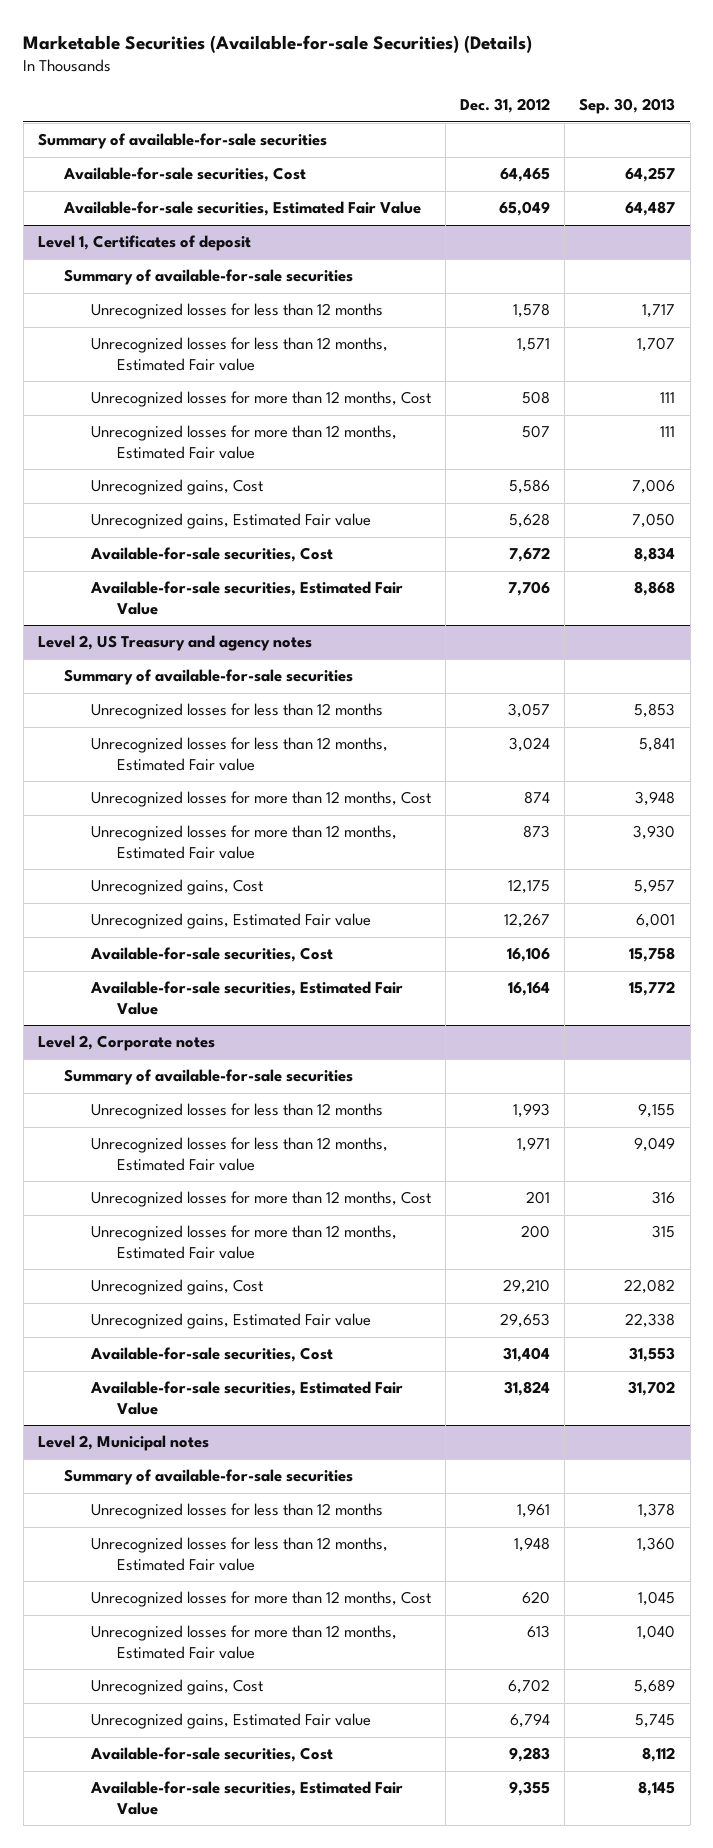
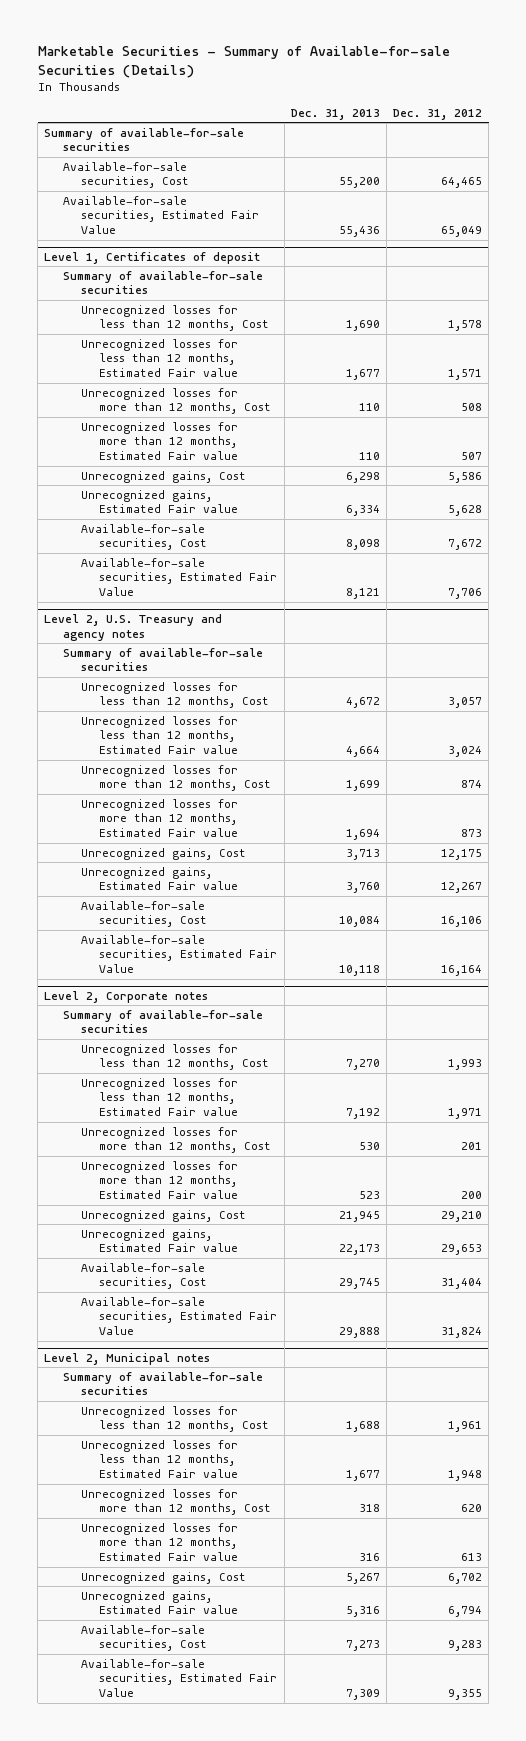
- Marketable Securities (Available-for-sale Securities) (Details)
+ Marketable Securities - Summary of Available-for-sale Securities (Details)
- | Dec. 31, 2012 | Sep. 30, 2013
+ | Dec. 31, 2013 | Dec. 31, 2012
@ Level 1, Certificates of deposit
- Unrecognized losses for less than 12 months | 1,578 | 1,717
+ Unrecognized losses for less than 12 months, Cost | 1,690 | 1,578
- Level 2, US Treasury and agency notes
+ Level 2, U.S. Treasury and agency notes
- Unrecognized losses for less than 12 months | 3,057 | 5,853
+ Unrecognized losses for less than 12 months, Cost | 4,672 | 3,057
@ Level 2, Corporate notes
- Unrecognized losses for less than 12 months | 1,993 | 9,155
+ Unrecognized losses for less than 12 months, Cost | 7,270 | 1,993
@ Level 2, Municipal notes
- Unrecognized losses for less than 12 months | 1,961 | 1,378
+ Unrecognized losses for less than 12 months, Cost | 1,688 | 1,961

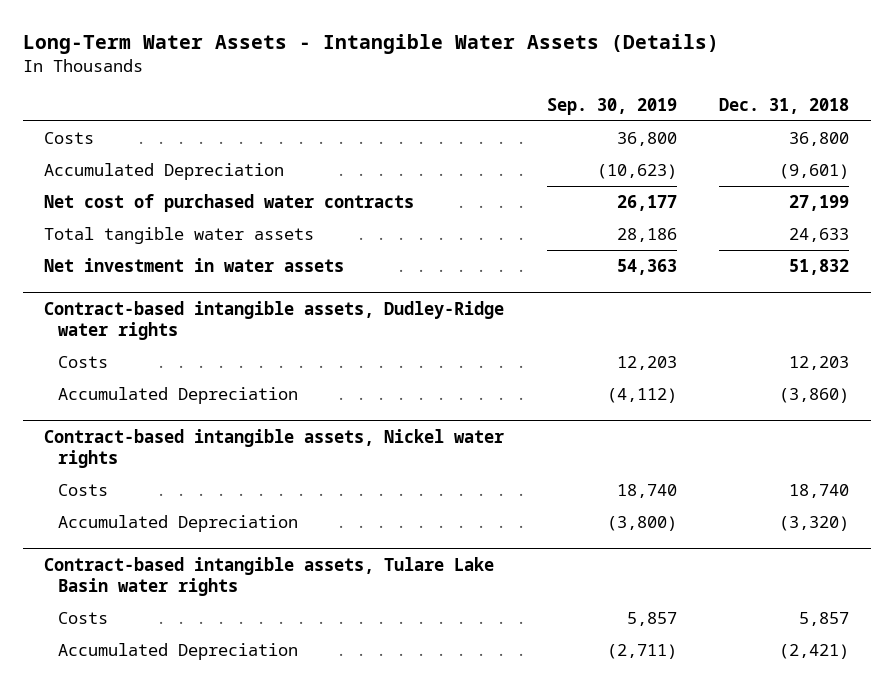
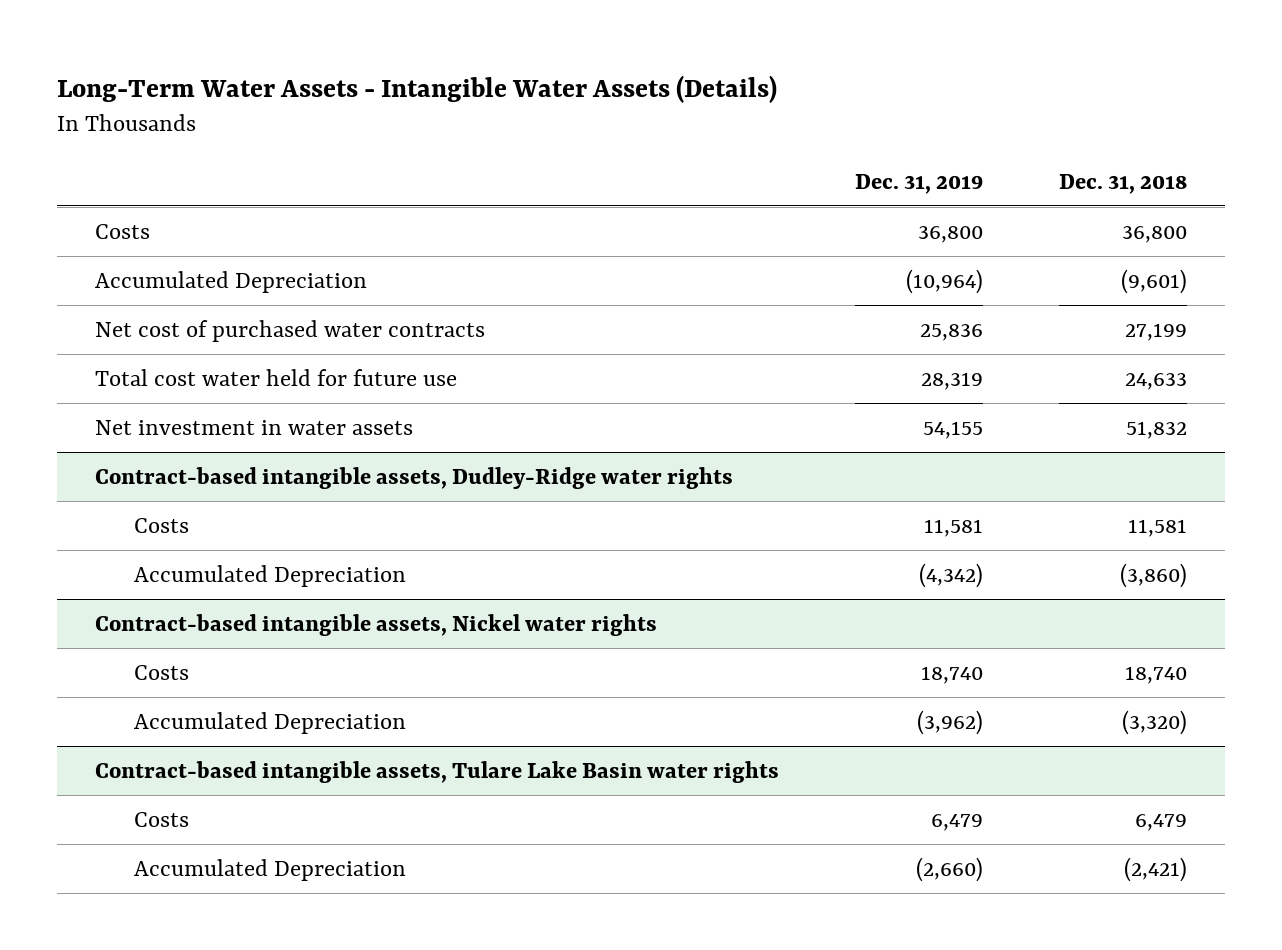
- | Sep. 30, 2019 | Dec. 31, 2018
+ | Dec. 31, 2019 | Dec. 31, 2018
- Total tangible water assets | 28,186 | 24,633
+ Total cost water held for future use | 28,319 | 24,633
@ Contract-based intangible assets, Dudley-Ridge water rights
- Costs | 12,203 | 12,203
+ Costs | 11,581 | 11,581
@ Contract-based intangible assets, Tulare Lake Basin water rights
- Costs | 5,857 | 5,857
+ Costs | 6,479 | 6,479

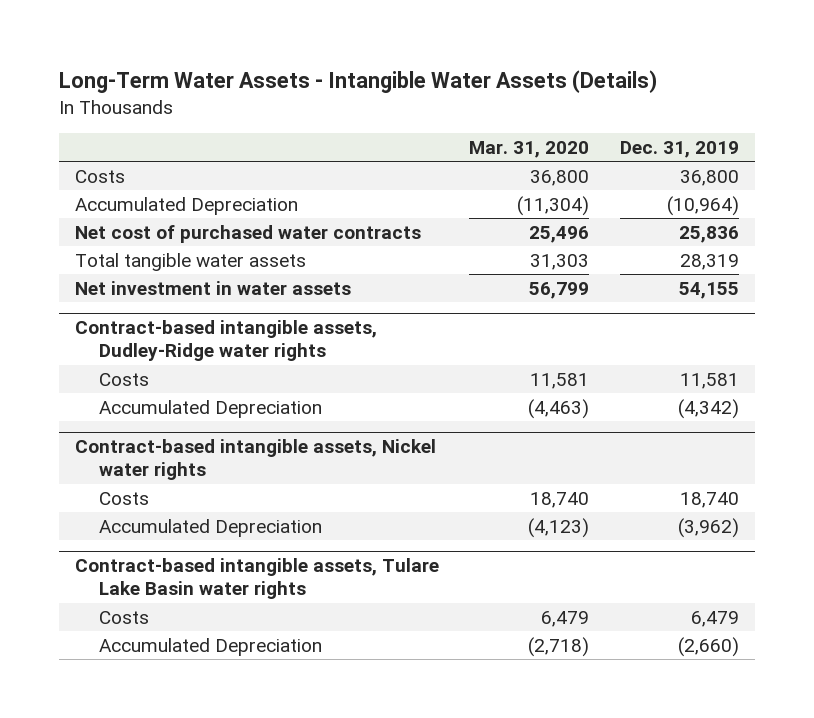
- | Dec. 31, 2019 | Dec. 31, 2018
+ | Mar. 31, 2020 | Dec. 31, 2019
- Total cost water held for future use | 28,319 | 24,633
+ Total tangible water assets | 31,303 | 28,319

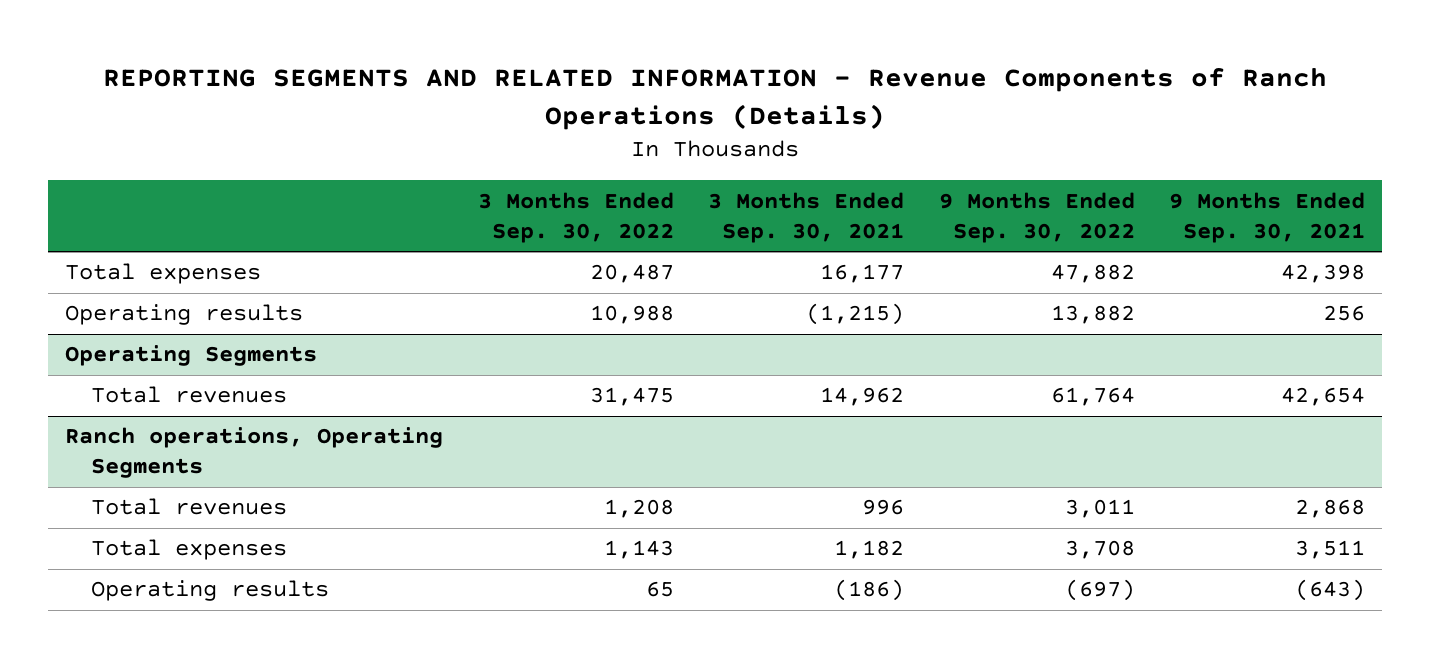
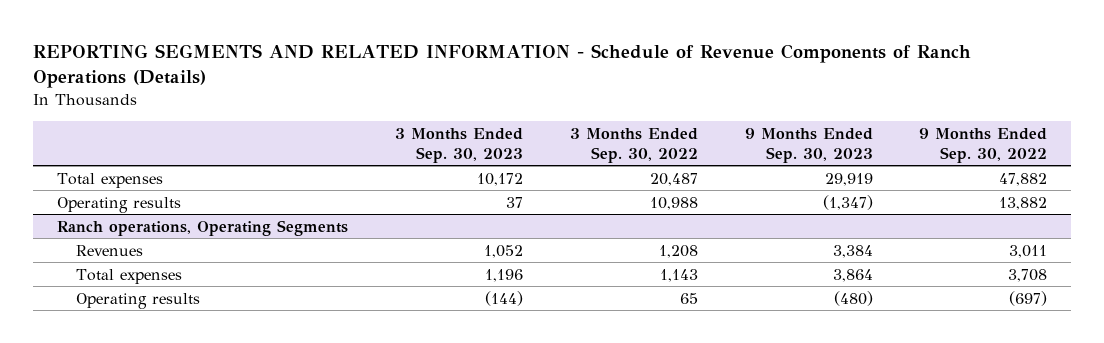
- REPORTING SEGMENTS AND RELATED INFORMATION - Revenue Components of Ranch Operations (Details)
+ REPORTING SEGMENTS AND RELATED INFORMATION - Schedule of Revenue Components of Ranch Operations (Details)
- | 3 Months Ended Sep. 30, 2022 | 3 Months Ended Sep. 30, 2021 | 9 Months Ended Sep. 30, 2022 | 9 Months Ended Sep. 30, 2021
+ | 3 Months Ended Sep. 30, 2023 | 3 Months Ended Sep. 30, 2022 | 9 Months Ended Sep. 30, 2023 | 9 Months Ended Sep. 30, 2022
- Operating Segments
- Total revenues | 31,475 | 14,962 | 61,764 | 42,654
@ Ranch operations, Operating Segments
- Total revenues | 1,208 | 996 | 3,011 | 2,868
+ Revenues | 1,052 | 1,208 | 3,384 | 3,011

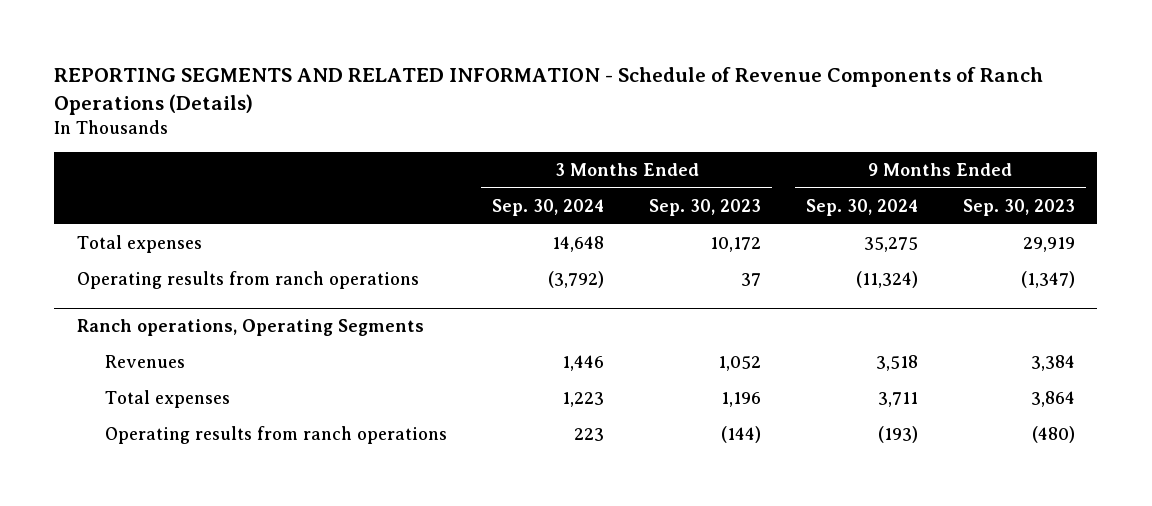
- | 3 Months Ended Sep. 30, 2023 | 3 Months Ended Sep. 30, 2022 | 9 Months Ended Sep. 30, 2023 | 9 Months Ended Sep. 30, 2022
+ | 3 Months Ended Sep. 30, 2024 | 3 Months Ended Sep. 30, 2023 | 9 Months Ended Sep. 30, 2024 | 9 Months Ended Sep. 30, 2023
- Operating results | 37 | 10,988 | (1,347) | 13,882
+ Operating results from ranch operations | (3,792) | 37 | (11,324) | (1,347)
@ Ranch operations, Operating Segments
- Operating results | (144) | 65 | (480) | (697)
+ Operating results from ranch operations | 223 | (144) | (193) | (480)

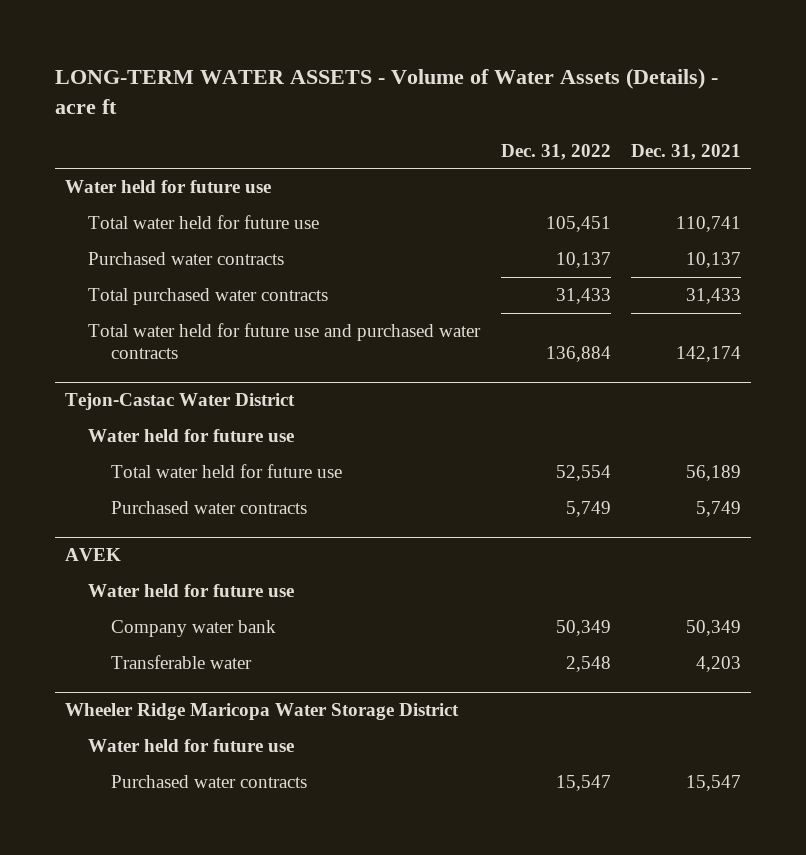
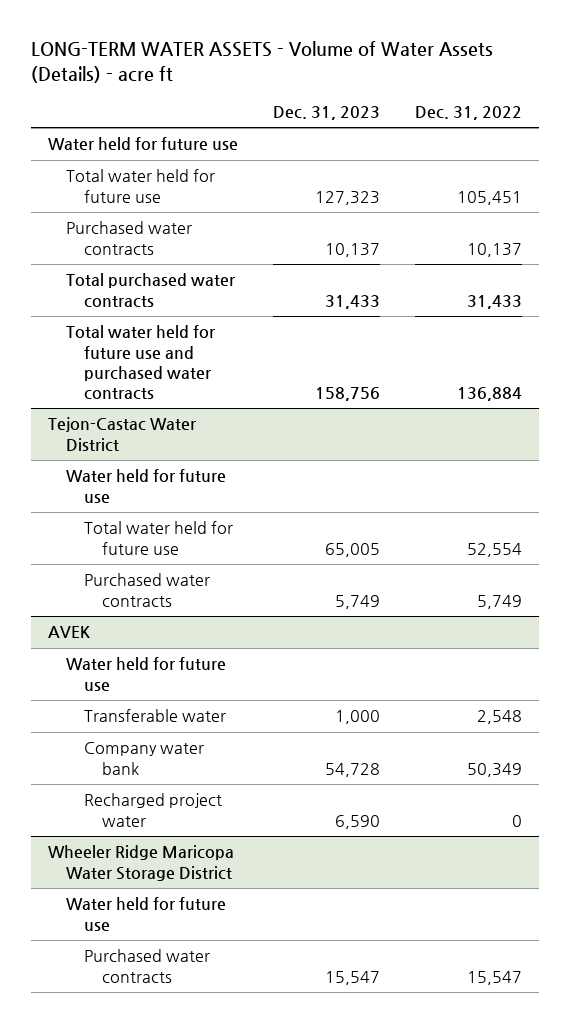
- | Dec. 31, 2022 | Dec. 31, 2021
+ | Dec. 31, 2023 | Dec. 31, 2022
@ AVEK
moved down: Company water bank | 54,728 | 50,349
+ Recharged project water | 6,590 | 0

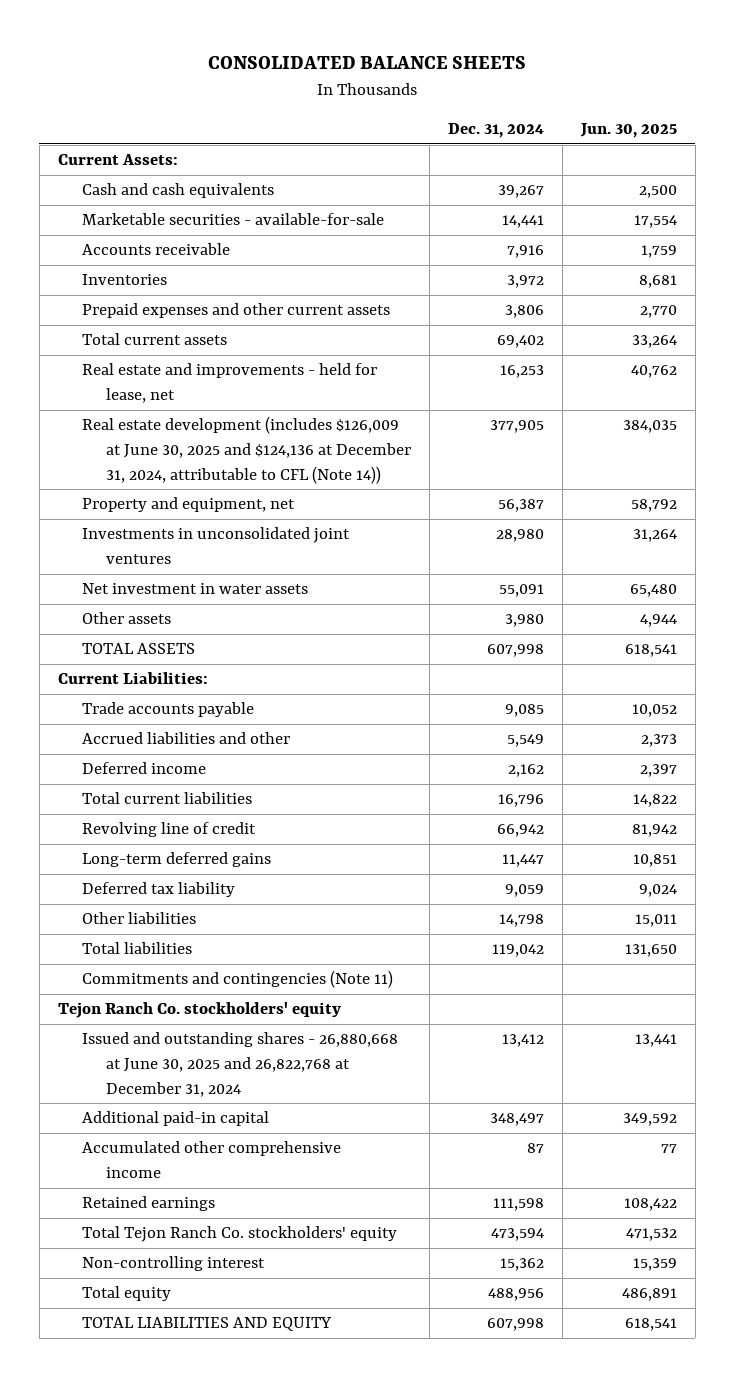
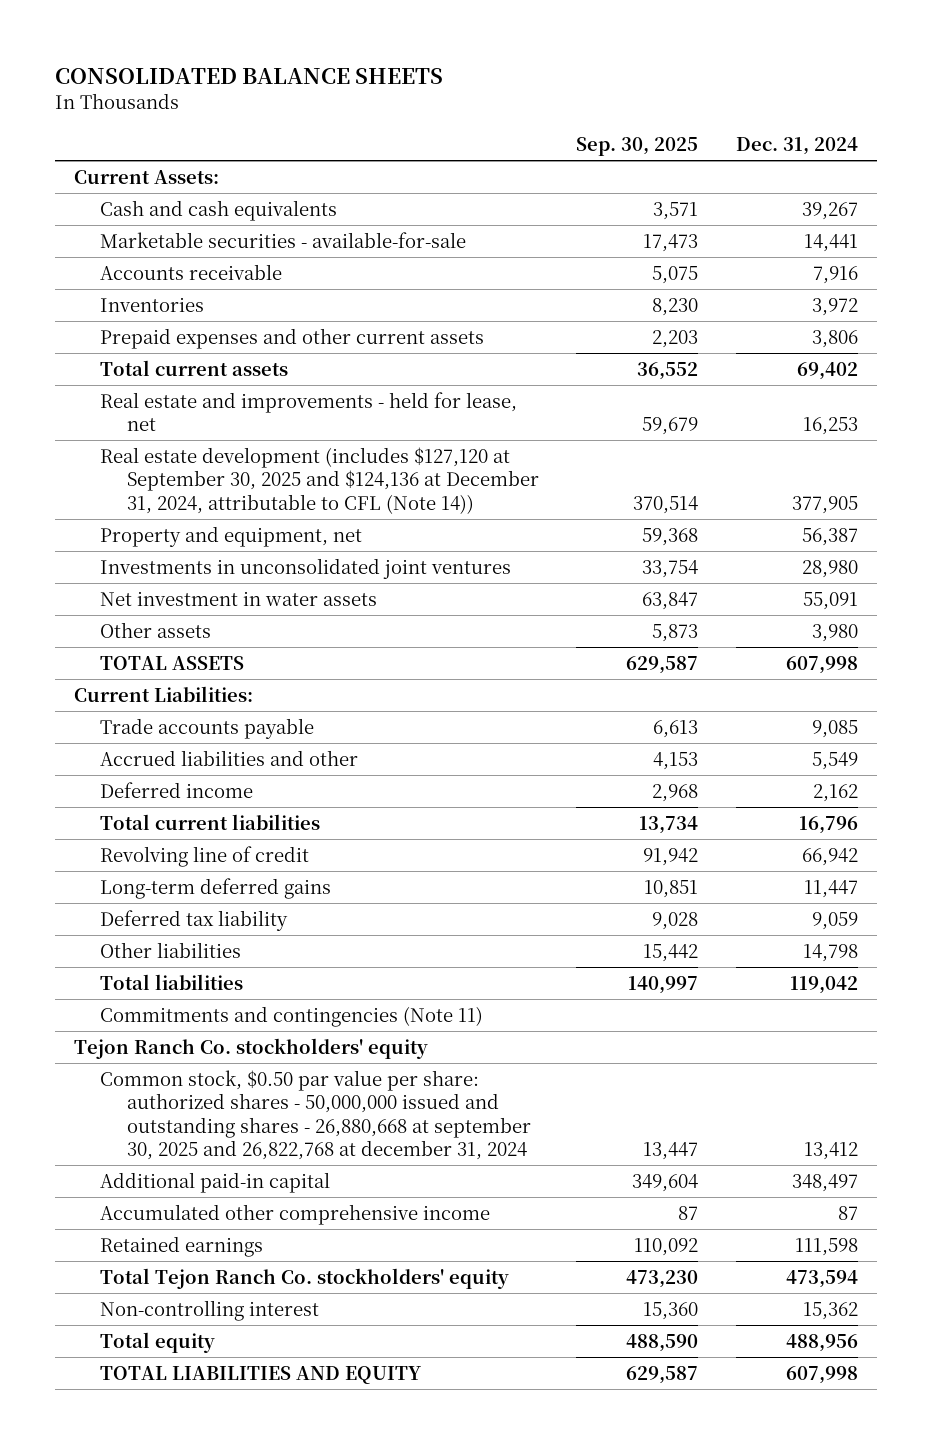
- | Dec. 31, 2024 | Jun. 30, 2025
+ | Sep. 30, 2025 | Dec. 31, 2024
- Real estate development (includes $126,009 at June 30, 2025 and $124,136 at December 31, 2024, attributable to CFL (Note 14)) | 377,905 | 384,035
+ Real estate development (includes $127,120 at September 30, 2025 and $124,136 at December 31, 2024, attributable to CFL (Note 14)) | 370,514 | 377,905
- Issued and outstanding shares - 26,880,668 at June 30, 2025 and 26,822,768 at December 31, 2024 | 13,412 | 13,441
+ Common stock, $0.50 par value per share: authorized shares - 50,000,000 issued and outstanding shares - 26,880,668 at september 30, 2025 and 26,822,768 at december 31, 2024 | 13,447 | 13,412

